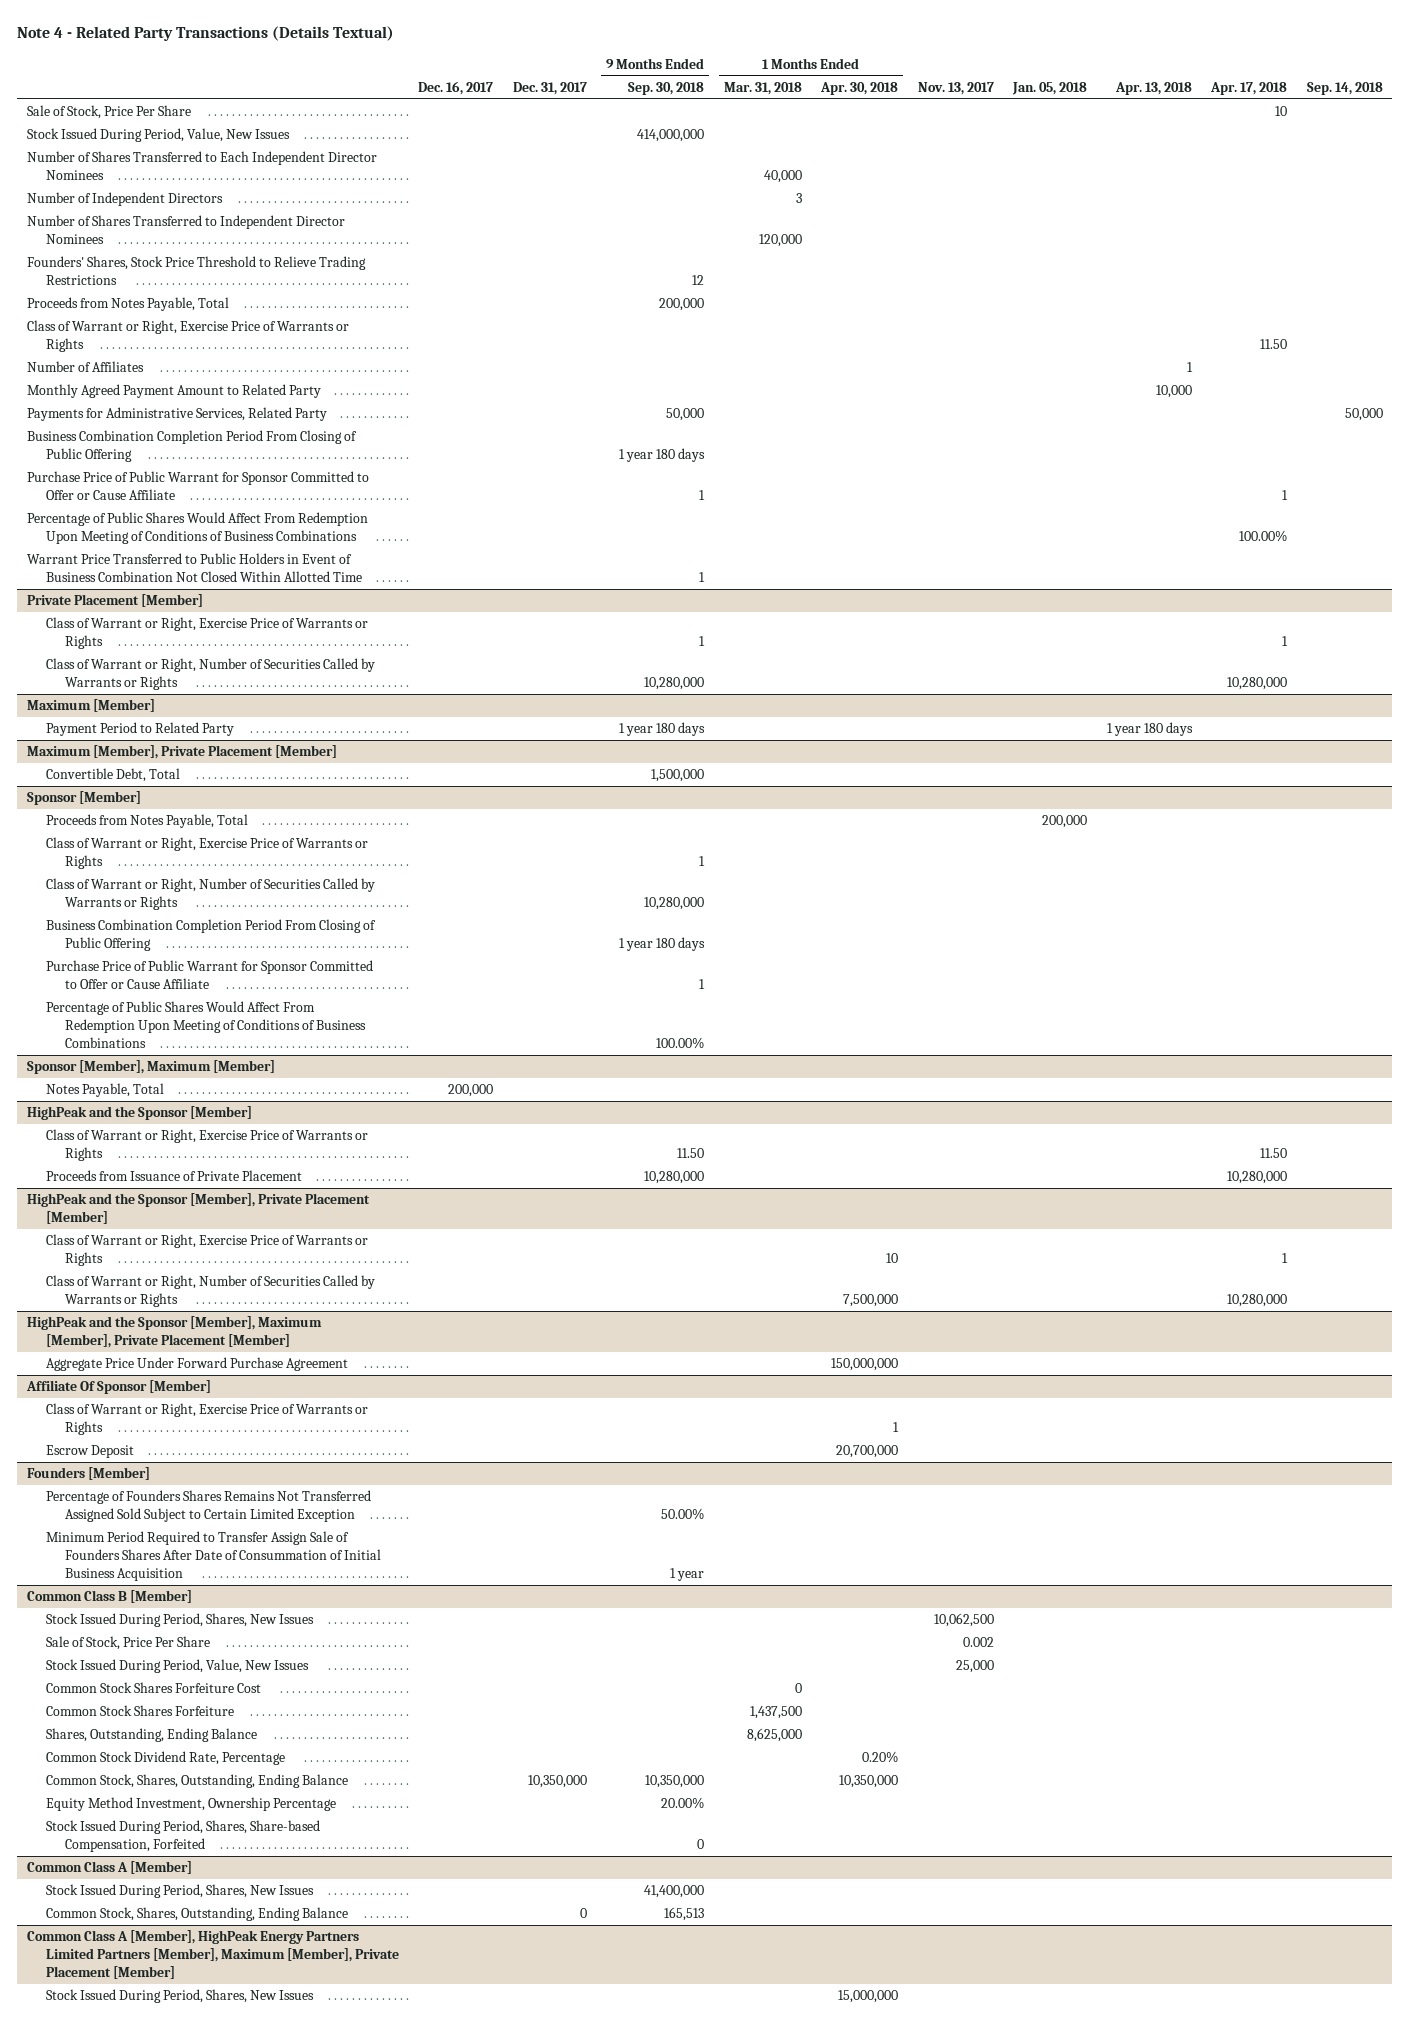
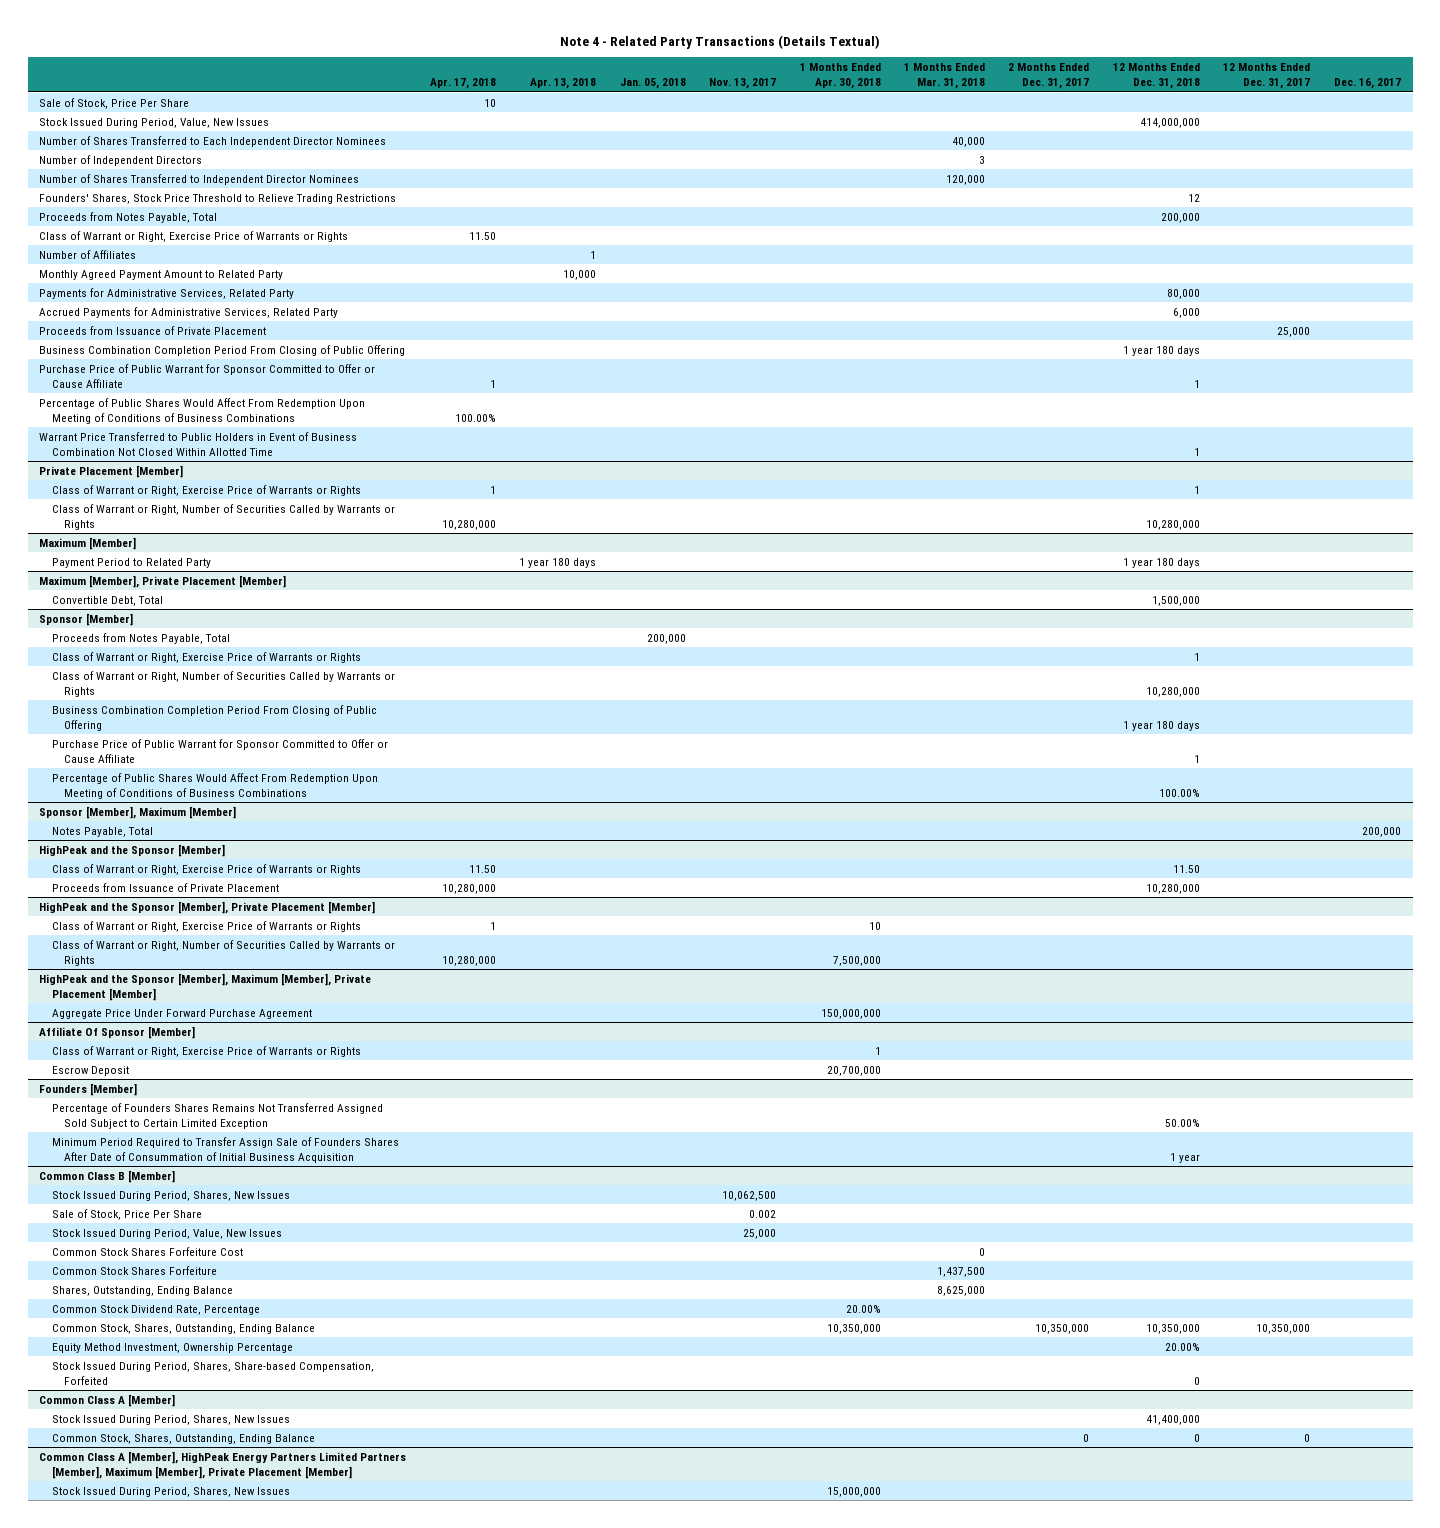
- | Dec. 16, 2017 | Dec. 31, 2017 | 9 Months Ended Sep. 30, 2018 | 1 Months Ended Mar. 31, 2018 | 1 Months Ended Apr. 30, 2018 | Nov. 13, 2017 | Jan. 05, 2018 | Apr. 13, 2018 | Apr. 17, 2018 | Sep. 14, 2018
+ | Apr. 17, 2018 | Apr. 13, 2018 | Jan. 05, 2018 | Nov. 13, 2017 | 1 Months Ended Apr. 30, 2018 | 1 Months Ended Mar. 31, 2018 | 2 Months Ended Dec. 31, 2017 | 12 Months Ended Dec. 31, 2018 | 12 Months Ended Dec. 31, 2017 | Dec. 16, 2017
+ Accrued Payments for Administrative Services, Related Party | | | | | | | | 6,000 | |
+ Proceeds from Issuance of Private Placement | | | | | | | | | 25,000 |
@ Common Class B [Member]
- Common Stock Dividend Rate, Percentage | | | | | 0.20% | | | | |
+ Common Stock Dividend Rate, Percentage | | | | | 20.00% | | | | |

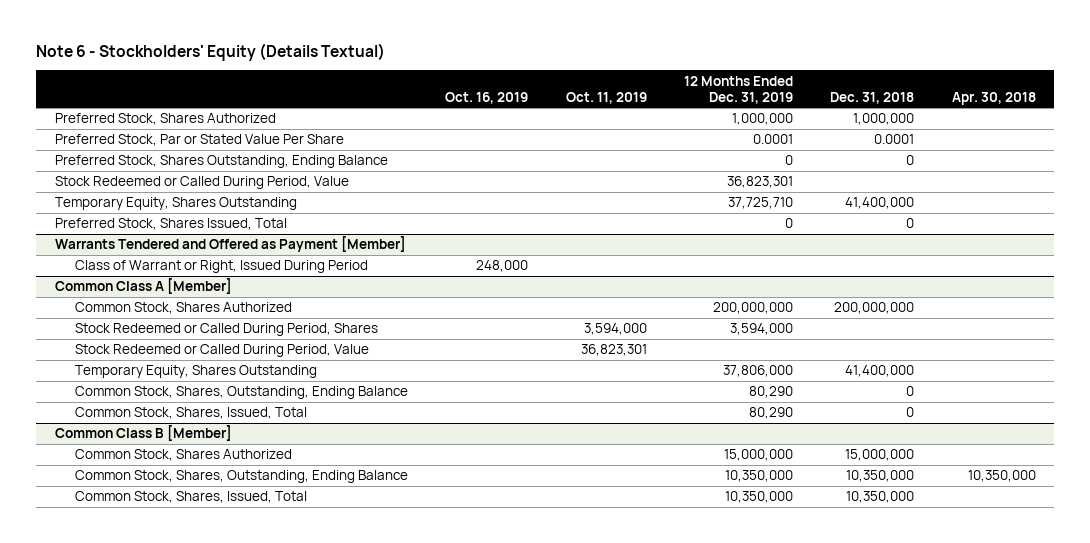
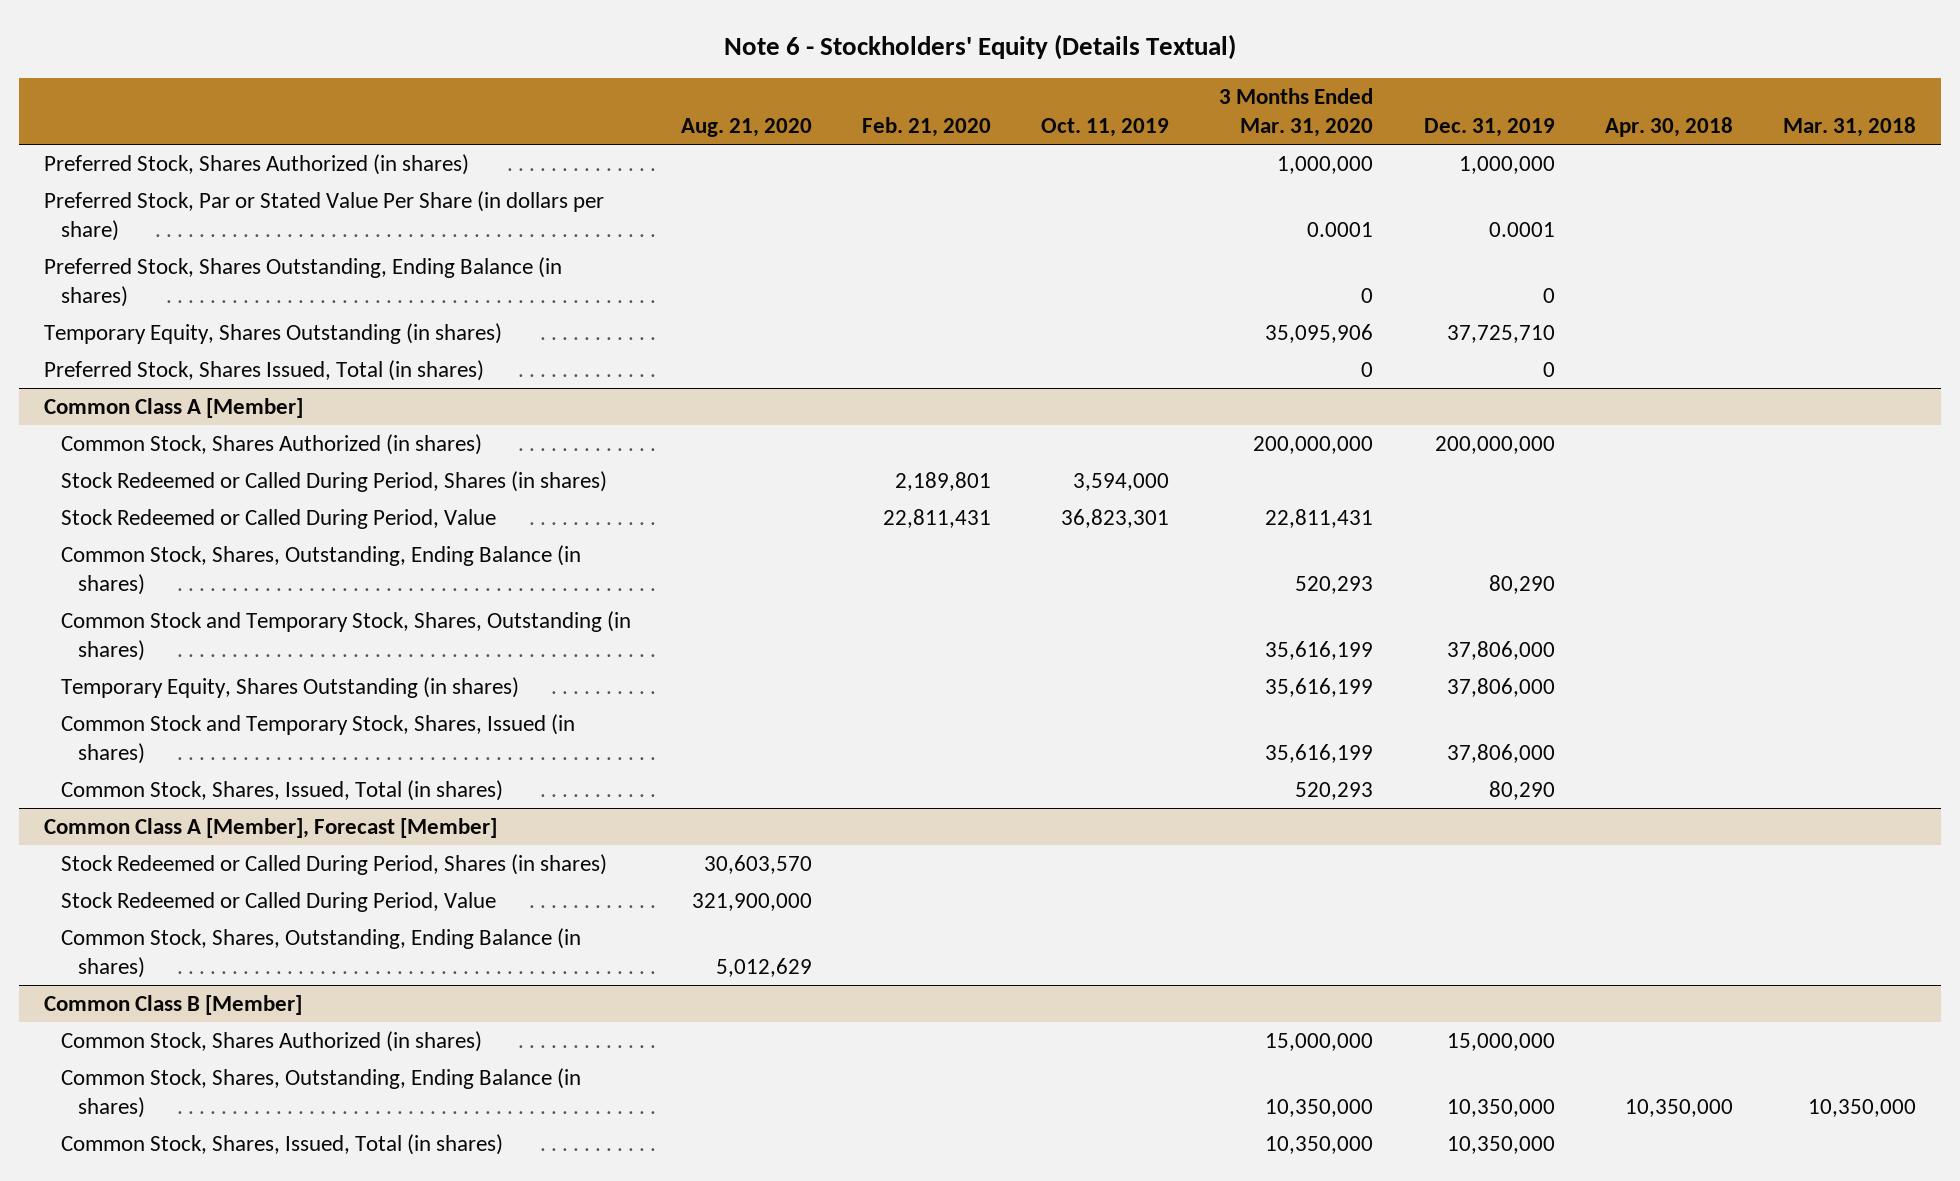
- | Oct. 16, 2019 | Oct. 11, 2019 | 12 Months Ended Dec. 31, 2019 | Dec. 31, 2018 | Apr. 30, 2018
+ | Aug. 21, 2020 | Feb. 21, 2020 | Oct. 11, 2019 | 3 Months Ended Mar. 31, 2020 | Dec. 31, 2019 | Apr. 30, 2018 | Mar. 31, 2018
- Preferred Stock, Shares Authorized | | | 1,000,000 | 1,000,000 |
- Preferred Stock, Par or Stated Value Per Share | | | 0.0001 | 0.0001 |
- Preferred Stock, Shares Outstanding, Ending Balance | | | 0 | 0 |
- Stock Redeemed or Called During Period, Value | | | 36,823,301 | |
- Temporary Equity, Shares Outstanding | | | 37,725,710 | 41,400,000 |
- Preferred Stock, Shares Issued, Total | | | 0 | 0 |
- Warrants Tendered and Offered as Payment [Member]
- Class of Warrant or Right, Issued During Period | 248,000 | | | |
+ Preferred Stock, Shares Authorized (in shares) | | | | 1,000,000 | 1,000,000 | |
+ Preferred Stock, Par or Stated Value Per Share (in dollars per share) | | | | 0.0001 | 0.0001 | |
+ Preferred Stock, Shares Outstanding, Ending Balance (in shares) | | | | 0 | 0 | |
+ Temporary Equity, Shares Outstanding (in shares) | | | | 35,095,906 | 37,725,710 | |
+ Preferred Stock, Shares Issued, Total (in shares) | | | | 0 | 0 | |
@ Common Class A [Member]
- Common Stock, Shares Authorized | | | 200,000,000 | 200,000,000 |
- Stock Redeemed or Called During Period, Shares | | 3,594,000 | 3,594,000 | |
+ Common Stock, Shares Authorized (in shares) | | | | 200,000,000 | 200,000,000 | |
+ Stock Redeemed or Called During Period, Shares (in shares) | | 2,189,801 | 3,594,000 | | | |
- Temporary Equity, Shares Outstanding | | | 37,806,000 | 41,400,000 |
- Common Stock, Shares, Outstanding, Ending Balance | | | 80,290 | 0 |
- Common Stock, Shares, Issued, Total | | | 80,290 | 0 |
+ Common Stock, Shares, Outstanding, Ending Balance (in shares) | | | | 520,293 | 80,290 | |
+ Common Stock and Temporary Stock, Shares, Outstanding (in shares) | | | | 35,616,199 | 37,806,000 | |
+ Temporary Equity, Shares Outstanding (in shares) | | | | 35,616,199 | 37,806,000 | |
+ Common Stock and Temporary Stock, Shares, Issued (in shares) | | | | 35,616,199 | 37,806,000 | |
+ Common Stock, Shares, Issued, Total (in shares) | | | | 520,293 | 80,290 | |
+ Common Class A [Member], Forecast [Member]
+ Stock Redeemed or Called During Period, Shares (in shares) | 30,603,570 | | | | | |
+ Stock Redeemed or Called During Period, Value | 321,900,000 | | | | | |
+ Common Stock, Shares, Outstanding, Ending Balance (in shares) | 5,012,629 | | | | | |
@ Common Class B [Member]
- Common Stock, Shares Authorized | | | 15,000,000 | 15,000,000 |
- Common Stock, Shares, Outstanding, Ending Balance | | | 10,350,000 | 10,350,000 | 10,350,000
- Common Stock, Shares, Issued, Total | | | 10,350,000 | 10,350,000 |
+ Common Stock, Shares Authorized (in shares) | | | | 15,000,000 | 15,000,000 | |
+ Common Stock, Shares, Outstanding, Ending Balance (in shares) | | | | 10,350,000 | 10,350,000 | 10,350,000 | 10,350,000
+ Common Stock, Shares, Issued, Total (in shares) | | | | 10,350,000 | 10,350,000 | |

